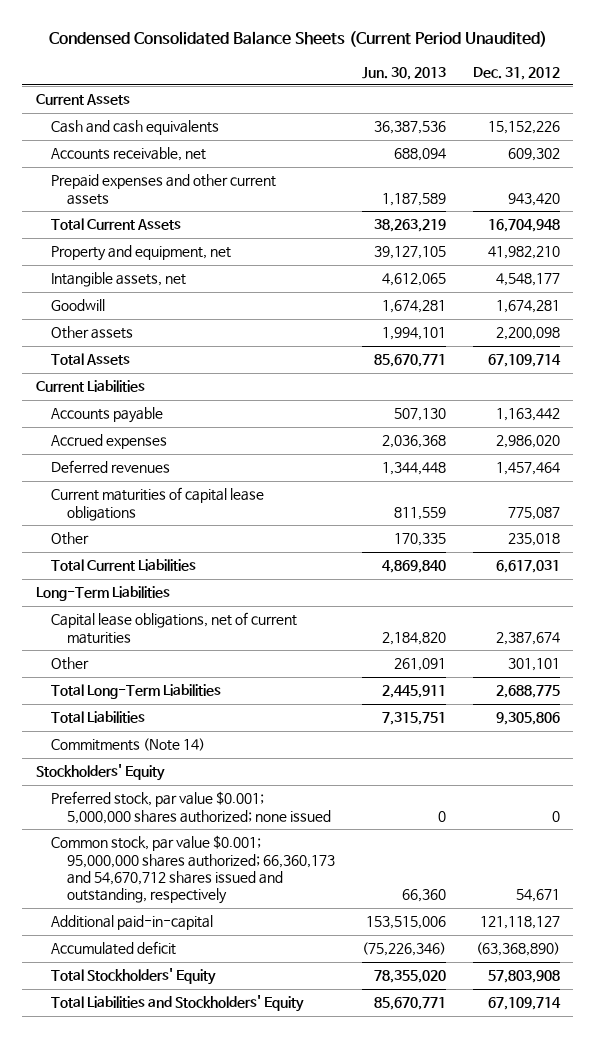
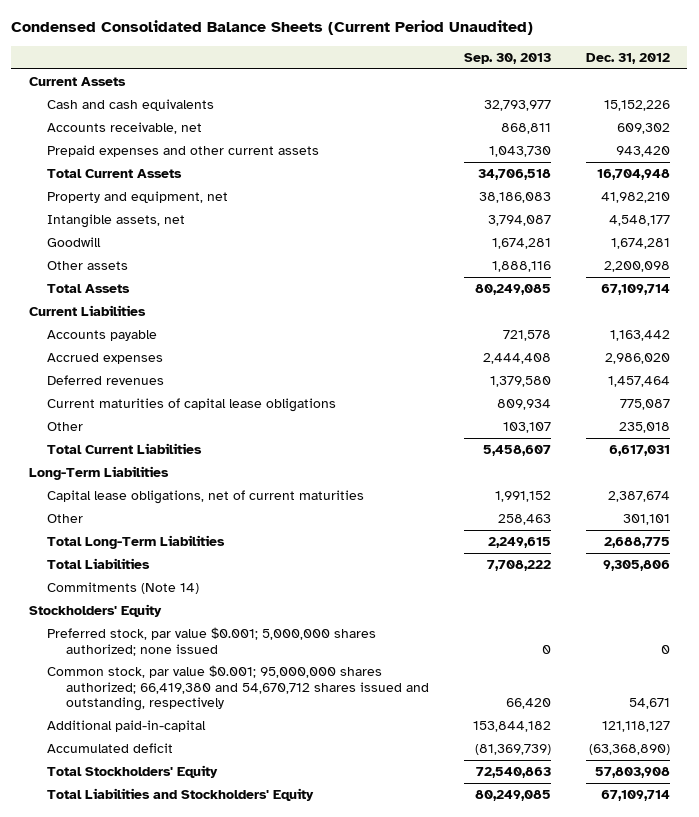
- | Jun. 30, 2013 | Dec. 31, 2012
+ | Sep. 30, 2013 | Dec. 31, 2012
- Common stock, par value $0.001; 95,000,000 shares authorized; 66,360,173 and 54,670,712 shares issued and outstanding, respectively | 66,360 | 54,671
+ Common stock, par value $0.001; 95,000,000 shares authorized; 66,419,380 and 54,670,712 shares issued and outstanding, respectively | 66,420 | 54,671

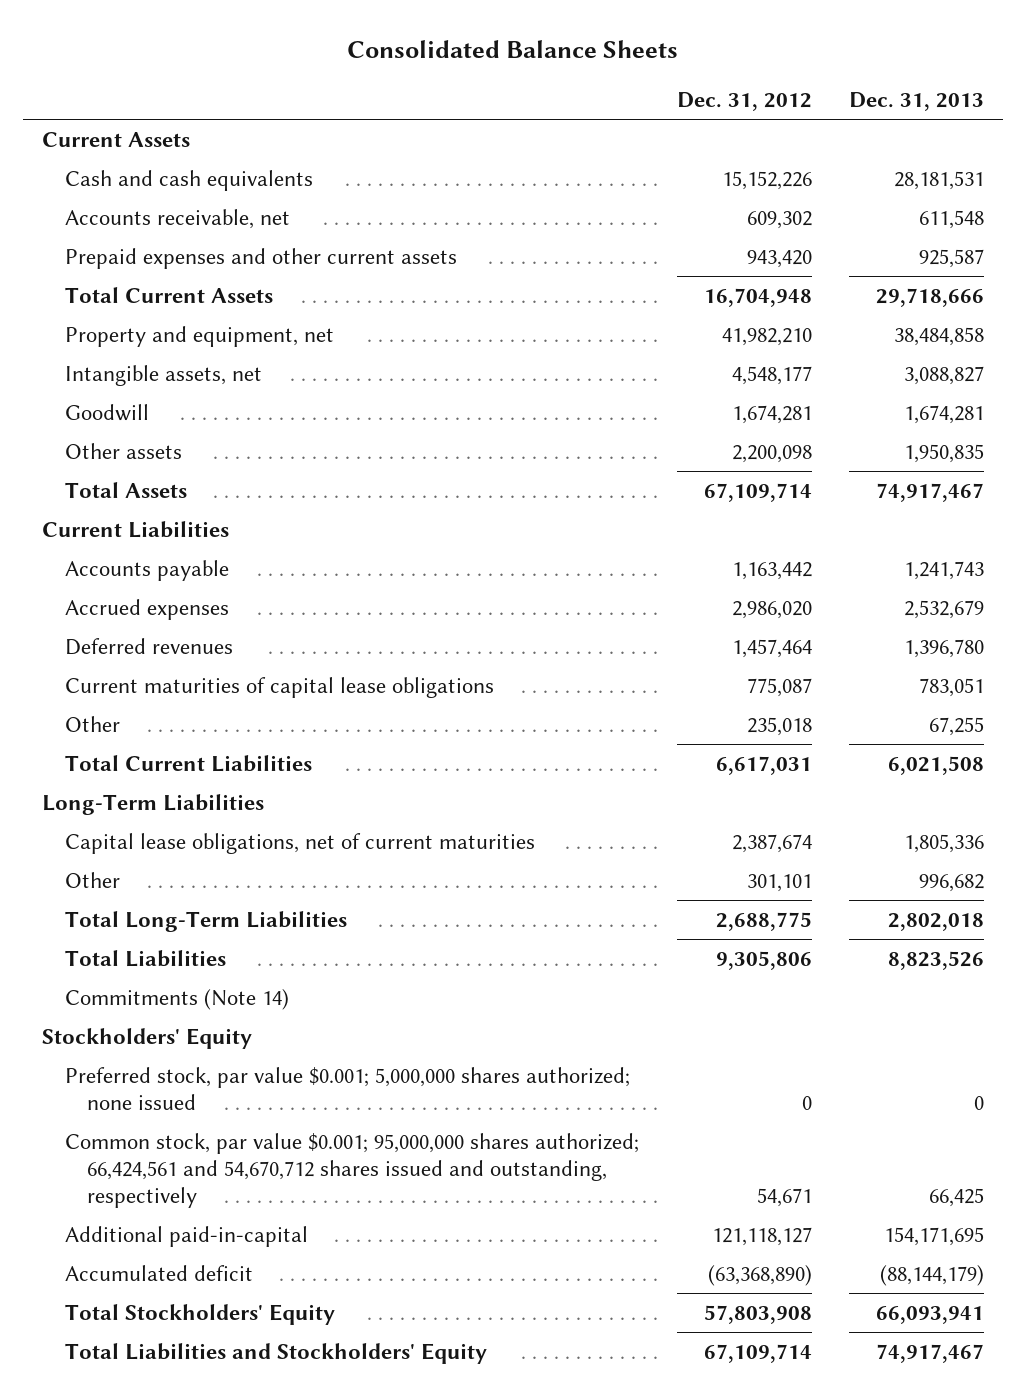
- Condensed Consolidated Balance Sheets (Current Period Unaudited)
+ Consolidated Balance Sheets
- | Sep. 30, 2013 | Dec. 31, 2012
+ | Dec. 31, 2012 | Dec. 31, 2013
- Common stock, par value $0.001; 95,000,000 shares authorized; 66,419,380 and 54,670,712 shares issued and outstanding, respectively | 66,420 | 54,671
+ Common stock, par value $0.001; 95,000,000 shares authorized; 66,424,561 and 54,670,712 shares issued and outstanding, respectively | 54,671 | 66,425

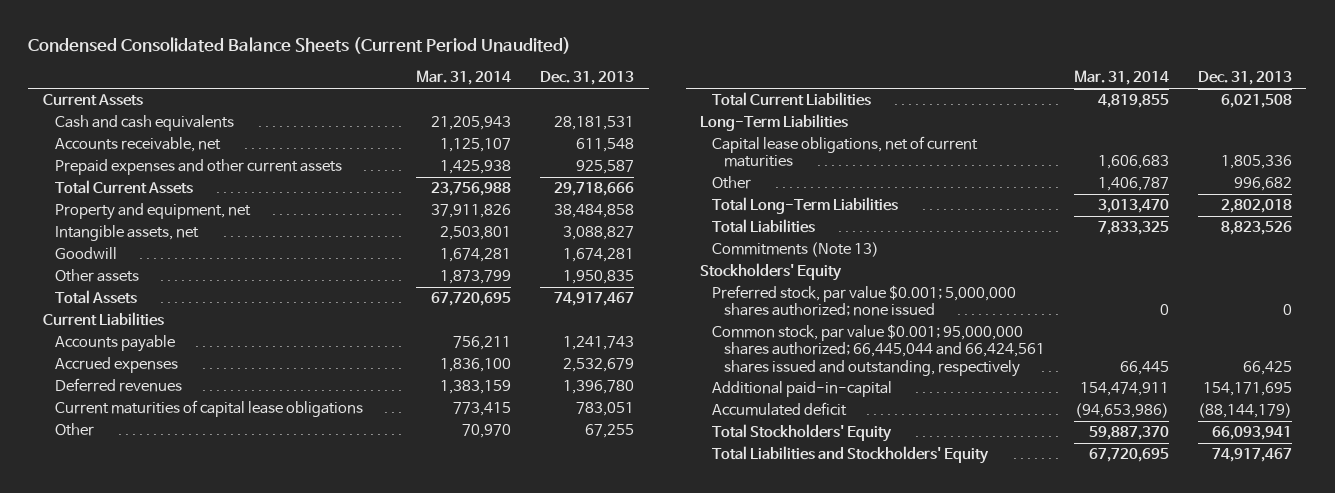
- Consolidated Balance Sheets
+ Condensed Consolidated Balance Sheets (Current Period Unaudited)
- | Dec. 31, 2012 | Dec. 31, 2013
+ | Mar. 31, 2014 | Dec. 31, 2013
- Commitments (Note 14)
+ Commitments (Note 13)
- Common stock, par value $0.001; 95,000,000 shares authorized; 66,424,561 and 54,670,712 shares issued and outstanding, respectively | 54,671 | 66,425
+ Common stock, par value $0.001; 95,000,000 shares authorized; 66,445,044 and 66,424,561 shares issued and outstanding, respectively | 66,445 | 66,425

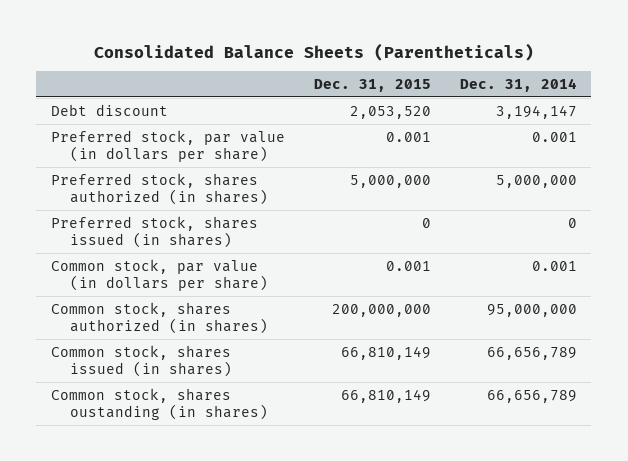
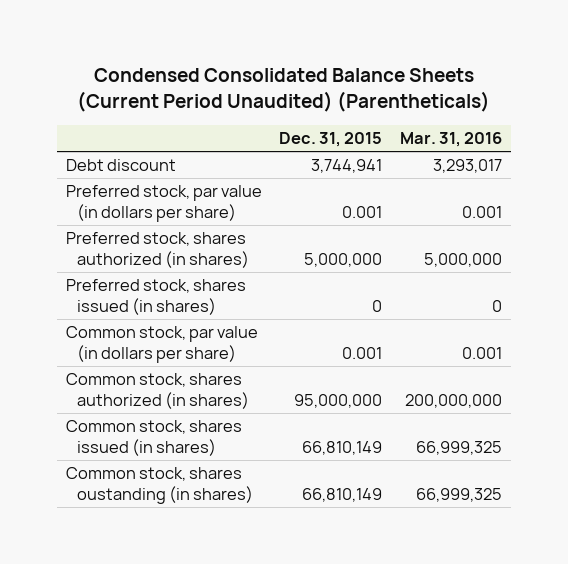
- Consolidated Balance Sheets (Parentheticals)
+ Condensed Consolidated Balance Sheets (Current Period Unaudited) (Parentheticals)
- | Dec. 31, 2015 | Dec. 31, 2014
+ | Dec. 31, 2015 | Mar. 31, 2016
- Debt discount | 2,053,520 | 3,194,147
+ Debt discount | 3,744,941 | 3,293,017
- Common stock, shares authorized (in shares) | 200,000,000 | 95,000,000
+ Common stock, shares authorized (in shares) | 95,000,000 | 200,000,000

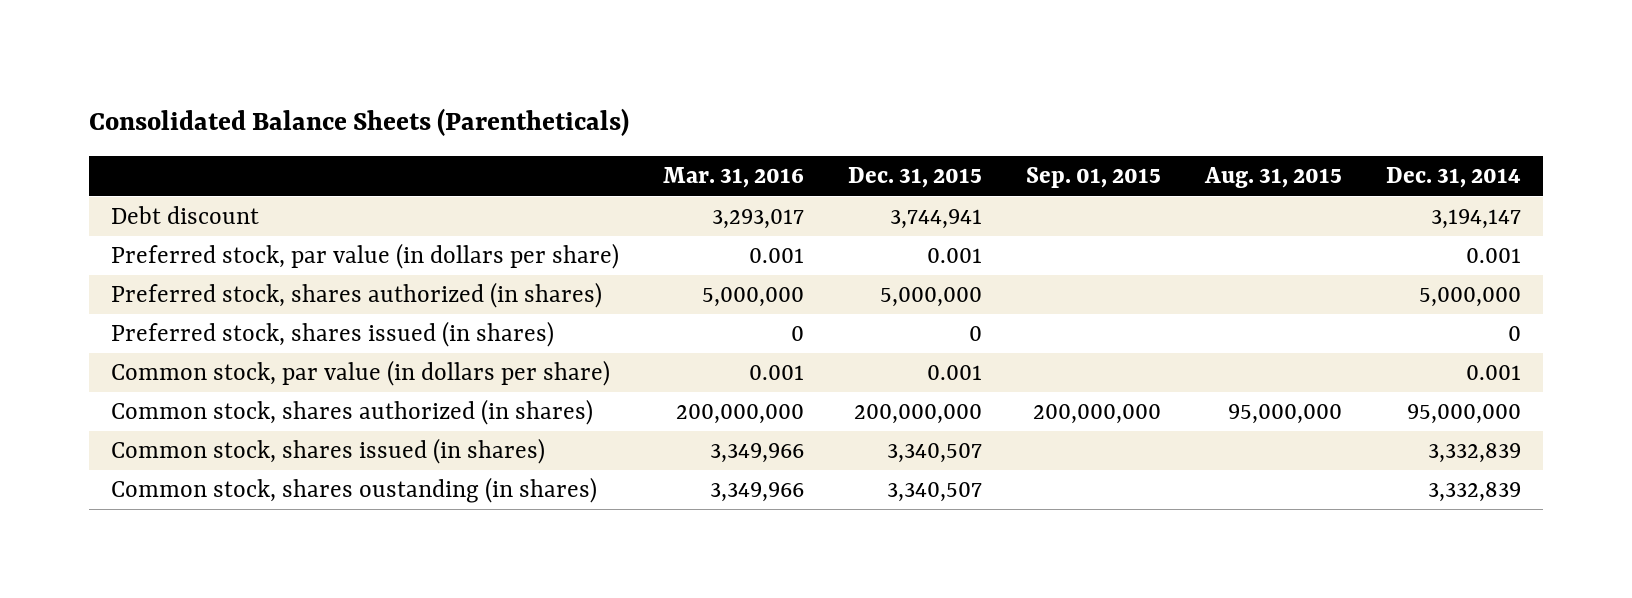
- Condensed Consolidated Balance Sheets (Current Period Unaudited) (Parentheticals)
+ Consolidated Balance Sheets (Parentheticals)
- | Dec. 31, 2015 | Mar. 31, 2016
+ | Mar. 31, 2016 | Dec. 31, 2015 | Sep. 01, 2015 | Aug. 31, 2015 | Dec. 31, 2014
- Common stock, shares authorized (in shares) | 95,000,000 | 200,000,000
- Common stock, shares issued (in shares) | 66,810,149 | 66,999,325
- Common stock, shares oustanding (in shares) | 66,810,149 | 66,999,325
+ Common stock, shares authorized (in shares) | 200,000,000 | 200,000,000 | 200,000,000 | 95,000,000 | 95,000,000
+ Common stock, shares issued (in shares) | 3,349,966 | 3,340,507 | | | 3,332,839
+ Common stock, shares oustanding (in shares) | 3,349,966 | 3,340,507 | | | 3,332,839

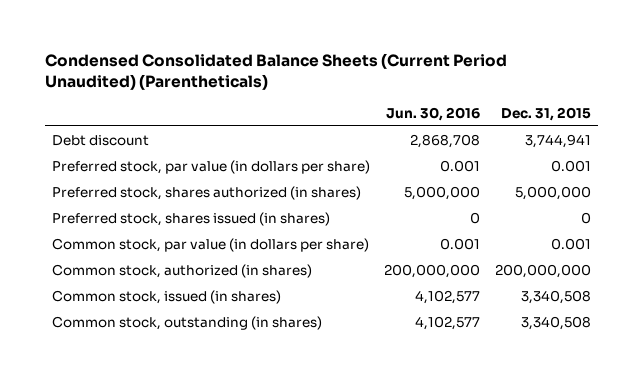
- Consolidated Balance Sheets (Parentheticals)
+ Condensed Consolidated Balance Sheets (Current Period Unaudited) (Parentheticals)
- | Mar. 31, 2016 | Dec. 31, 2015 | Sep. 01, 2015 | Aug. 31, 2015 | Dec. 31, 2014
+ | Jun. 30, 2016 | Dec. 31, 2015
- Common stock, shares authorized (in shares) | 200,000,000 | 200,000,000 | 200,000,000 | 95,000,000 | 95,000,000
- Common stock, shares issued (in shares) | 3,349,966 | 3,340,507 | | | 3,332,839
- Common stock, shares oustanding (in shares) | 3,349,966 | 3,340,507 | | | 3,332,839
+ Common stock, authorized (in shares) | 200,000,000 | 200,000,000
+ Common stock, issued (in shares) | 4,102,577 | 3,340,508
+ Common stock, outstanding (in shares) | 4,102,577 | 3,340,508

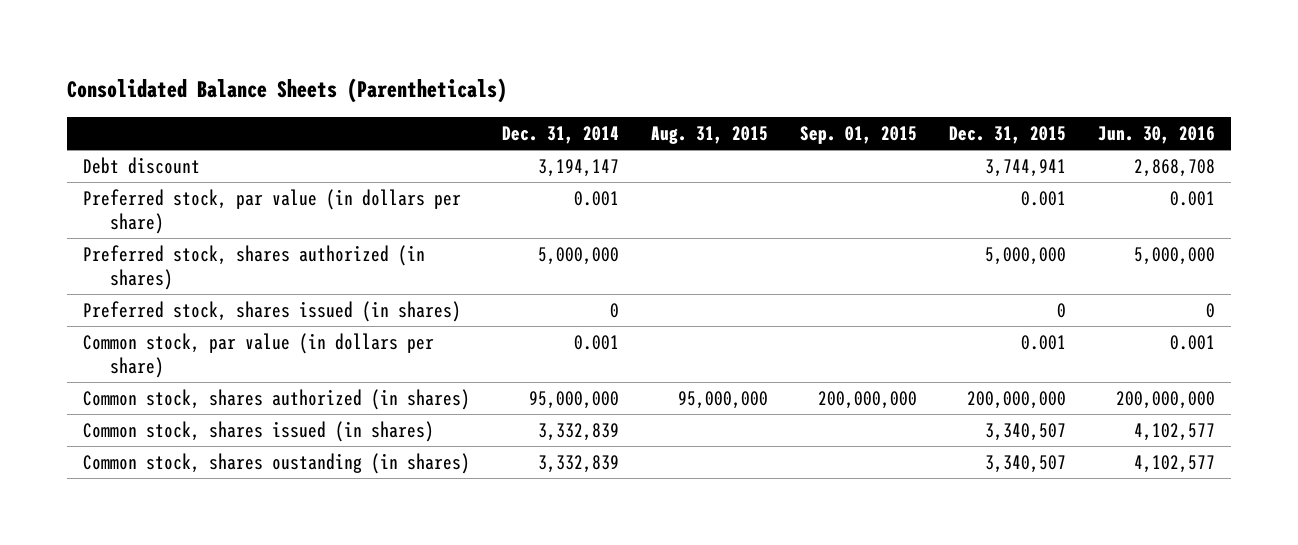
- Condensed Consolidated Balance Sheets (Current Period Unaudited) (Parentheticals)
+ Consolidated Balance Sheets (Parentheticals)
- | Jun. 30, 2016 | Dec. 31, 2015
+ | Dec. 31, 2014 | Aug. 31, 2015 | Sep. 01, 2015 | Dec. 31, 2015 | Jun. 30, 2016
- Common stock, authorized (in shares) | 200,000,000 | 200,000,000
- Common stock, issued (in shares) | 4,102,577 | 3,340,508
- Common stock, outstanding (in shares) | 4,102,577 | 3,340,508
+ Common stock, shares authorized (in shares) | 95,000,000 | 95,000,000 | 200,000,000 | 200,000,000 | 200,000,000
+ Common stock, shares issued (in shares) | 3,332,839 | | | 3,340,507 | 4,102,577
+ Common stock, shares oustanding (in shares) | 3,332,839 | | | 3,340,507 | 4,102,577

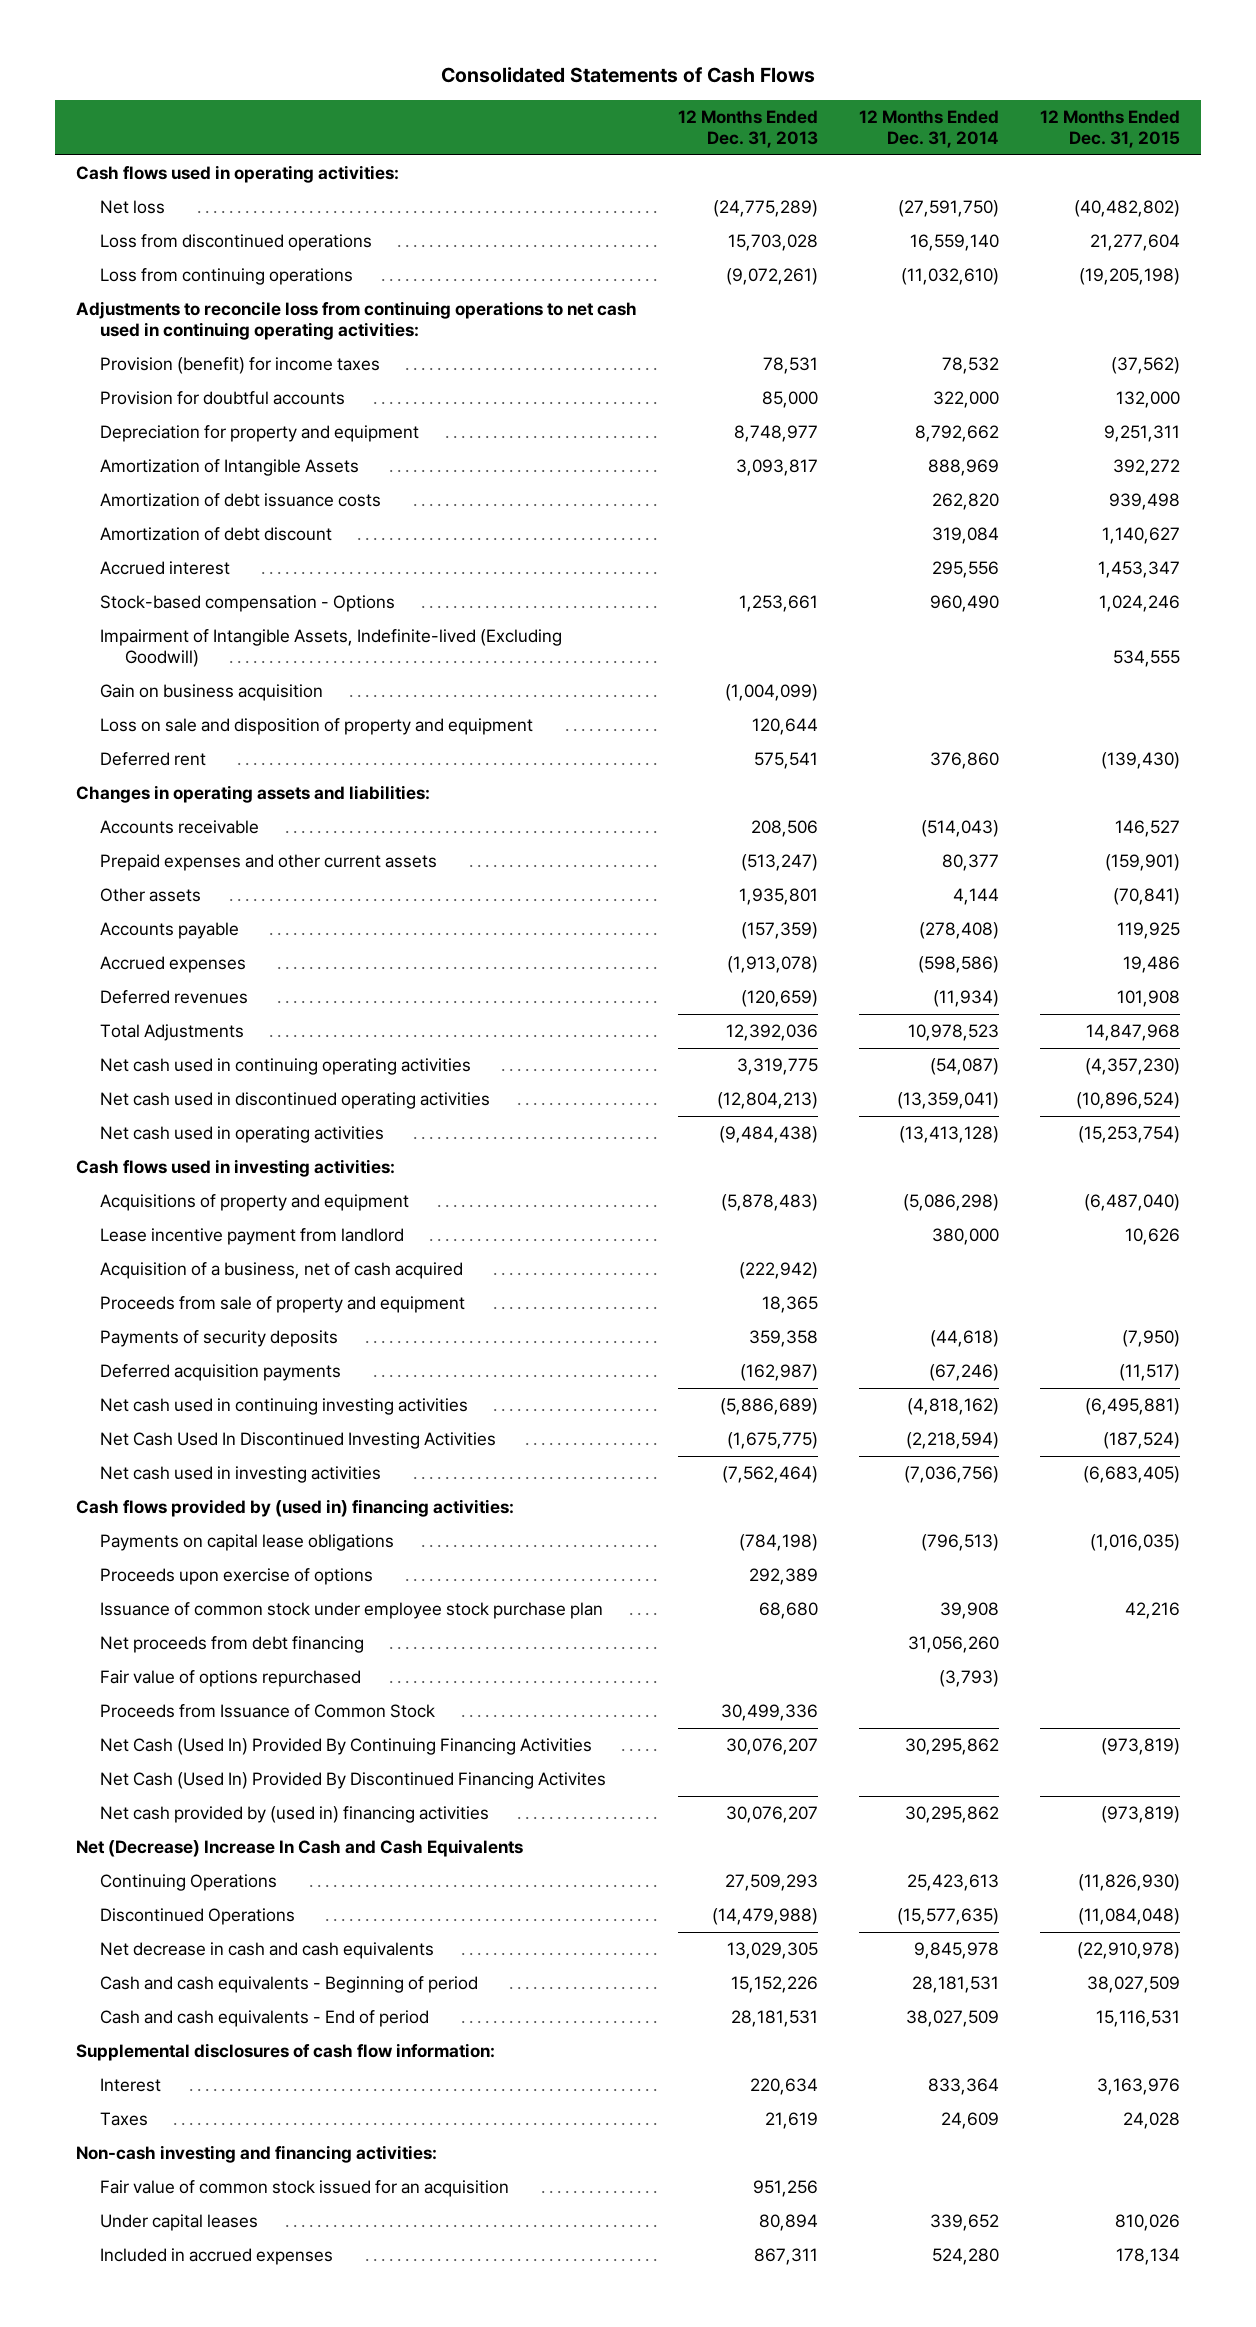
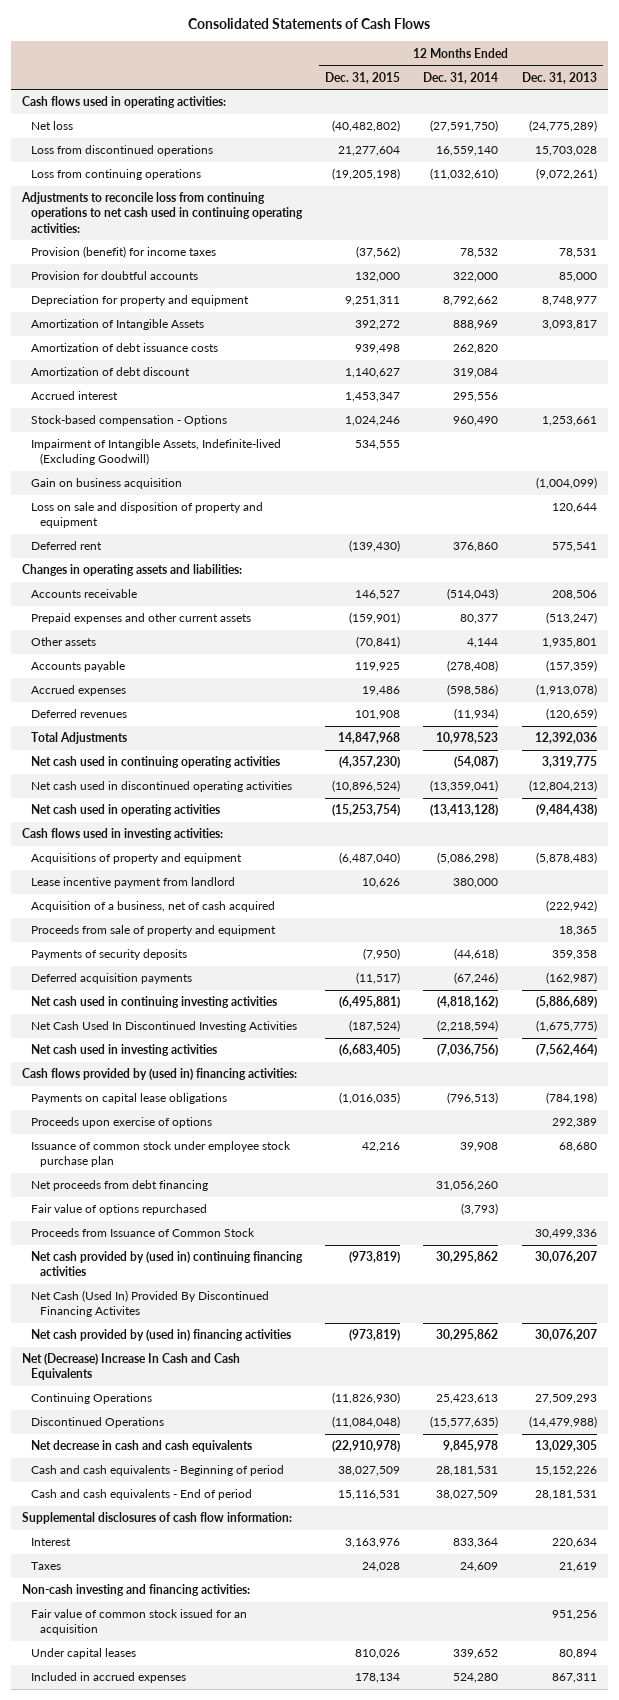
- | 12 Months Ended Dec. 31, 2013 | 12 Months Ended Dec. 31, 2014 | 12 Months Ended Dec. 31, 2015
+ | 12 Months Ended Dec. 31, 2015 | 12 Months Ended Dec. 31, 2014 | 12 Months Ended Dec. 31, 2013
- Net Cash (Used In) Provided By Continuing Financing Activities | 30,076,207 | 30,295,862 | (973,819)
+ Net cash provided by (used in) continuing financing activities | (973,819) | 30,295,862 | 30,076,207

